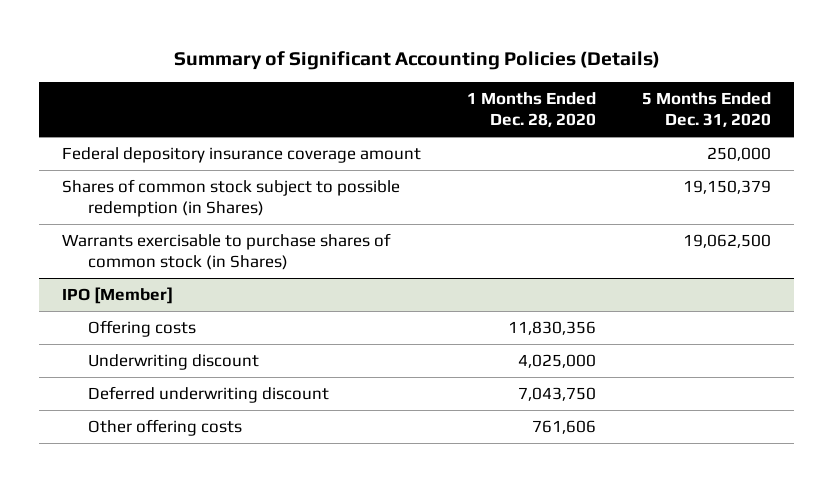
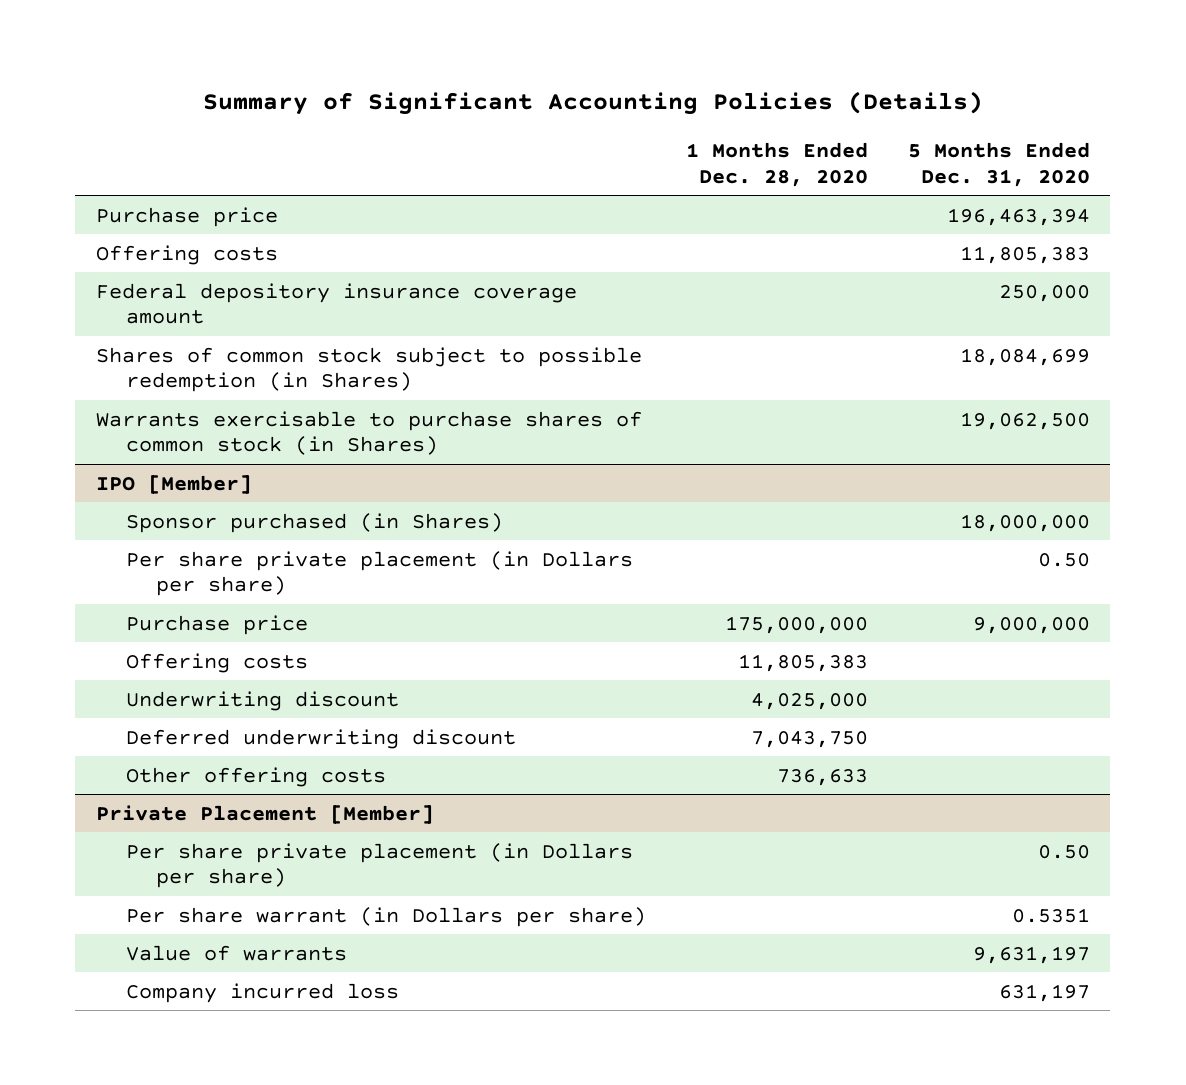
+ Purchase price | | 196,463,394
+ Offering costs | | 11,805,383
- Shares of common stock subject to possible redemption (in Shares) | | 19,150,379
+ Shares of common stock subject to possible redemption (in Shares) | | 18,084,699
@ IPO [Member]
- Offering costs | 11,830,356 |
+ Sponsor purchased (in Shares) | | 18,000,000
+ Per share private placement (in Dollars per share) | | 0.50
+ Purchase price | 175,000,000 | 9,000,000
+ Offering costs | 11,805,383 |
- Other offering costs | 761,606 |
+ Other offering costs | 736,633 |
+ Private Placement [Member]
+ Per share private placement (in Dollars per share) | | 0.50
+ Per share warrant (in Dollars per share) | | 0.5351
+ Value of warrants | | 9,631,197
+ Company incurred loss | | 631,197

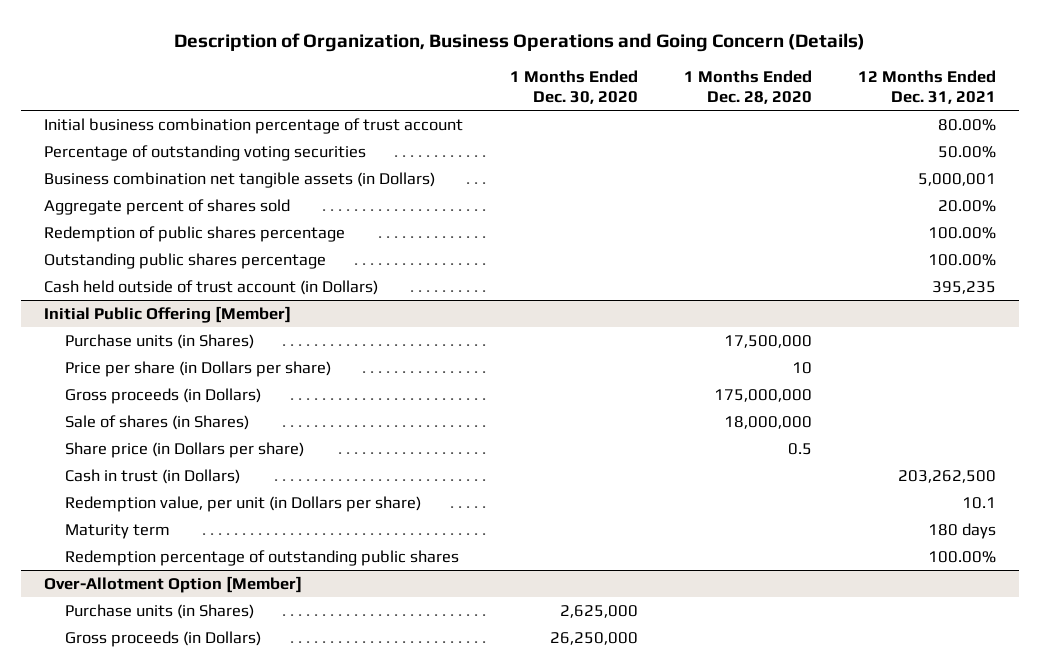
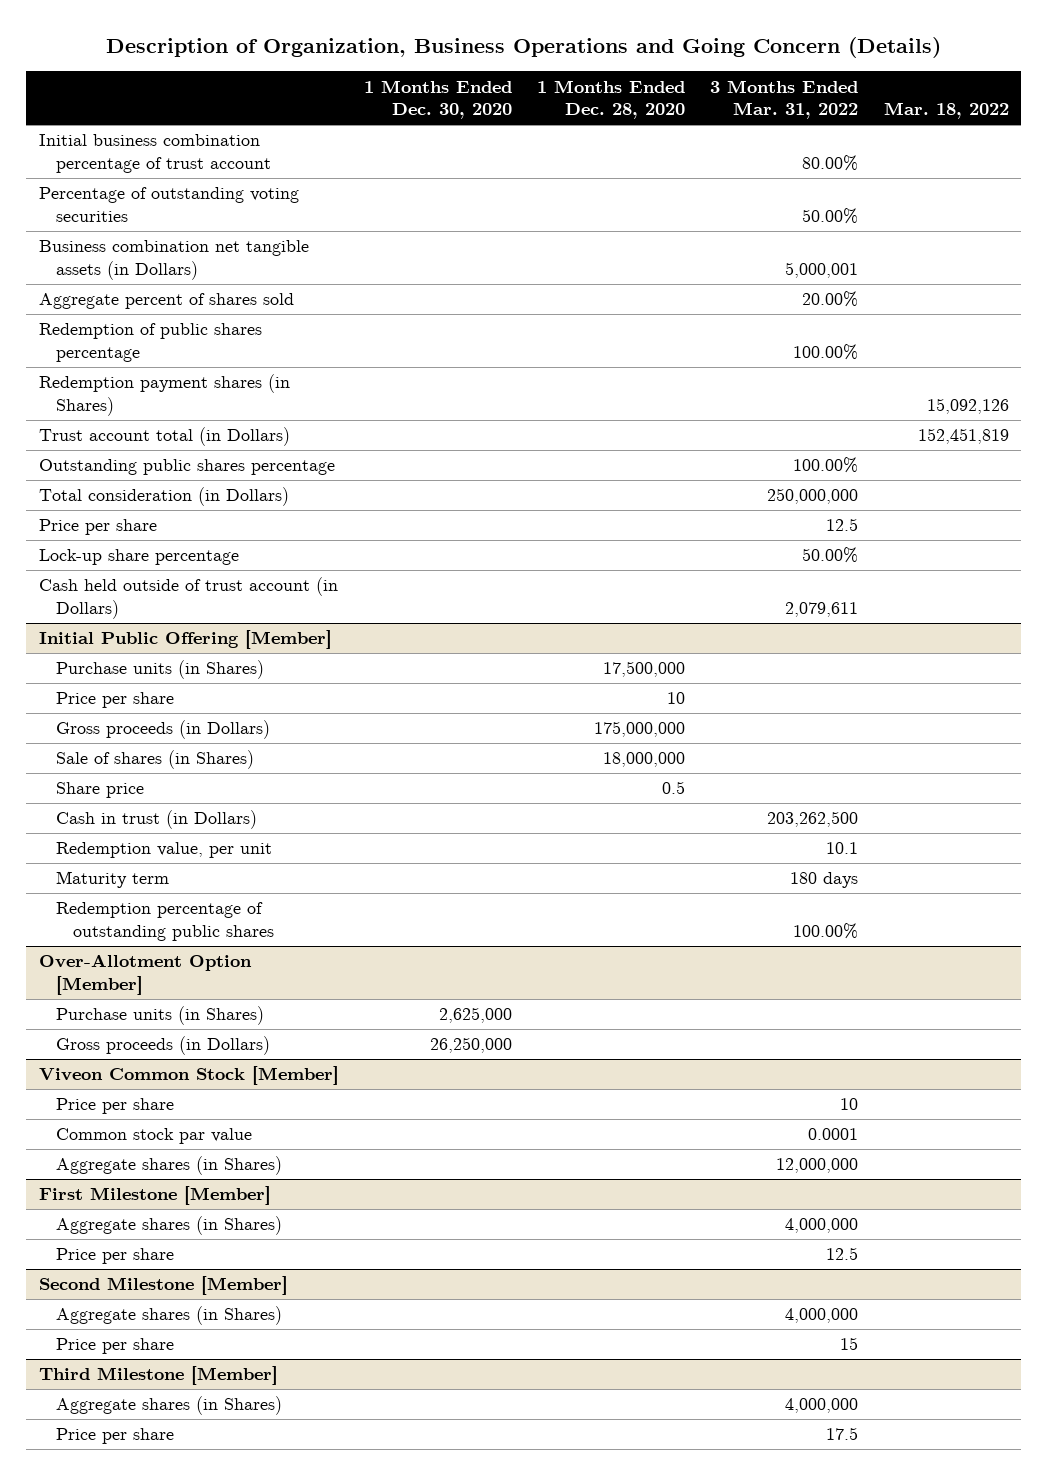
- | 1 Months Ended Dec. 30, 2020 | 1 Months Ended Dec. 28, 2020 | 12 Months Ended Dec. 31, 2021
+ | 1 Months Ended Dec. 30, 2020 | 1 Months Ended Dec. 28, 2020 | 3 Months Ended Mar. 31, 2022 | Mar. 18, 2022
+ Redemption payment shares (in Shares) | | | | 15,092,126
+ Trust account total (in Dollars) | | | | 152,451,819
+ Total consideration (in Dollars) | | | 250,000,000 |
+ Price per share | | | 12.5 |
+ Lock-up share percentage | | | 50.00% |
@ Initial Public Offering [Member]
- Price per share (in Dollars per share) | | 10 |
+ Price per share | | 10 | |
- Share price (in Dollars per share) | | 0.5 |
+ Share price | | 0.5 | |
- Redemption value, per unit (in Dollars per share) | | | 10.1
+ Redemption value, per unit | | | 10.1 |
+ Viveon Common Stock [Member]
+ Price per share | | | 10 |
+ Common stock par value | | | 0.0001 |
+ Aggregate shares (in Shares) | | | 12,000,000 |
+ First Milestone [Member]
+ Aggregate shares (in Shares) | | | 4,000,000 |
+ Price per share | | | 12.5 |
+ Second Milestone [Member]
+ Aggregate shares (in Shares) | | | 4,000,000 |
+ Price per share | | | 15 |
+ Third Milestone [Member]
+ Aggregate shares (in Shares) | | | 4,000,000 |
+ Price per share | | | 17.5 |

